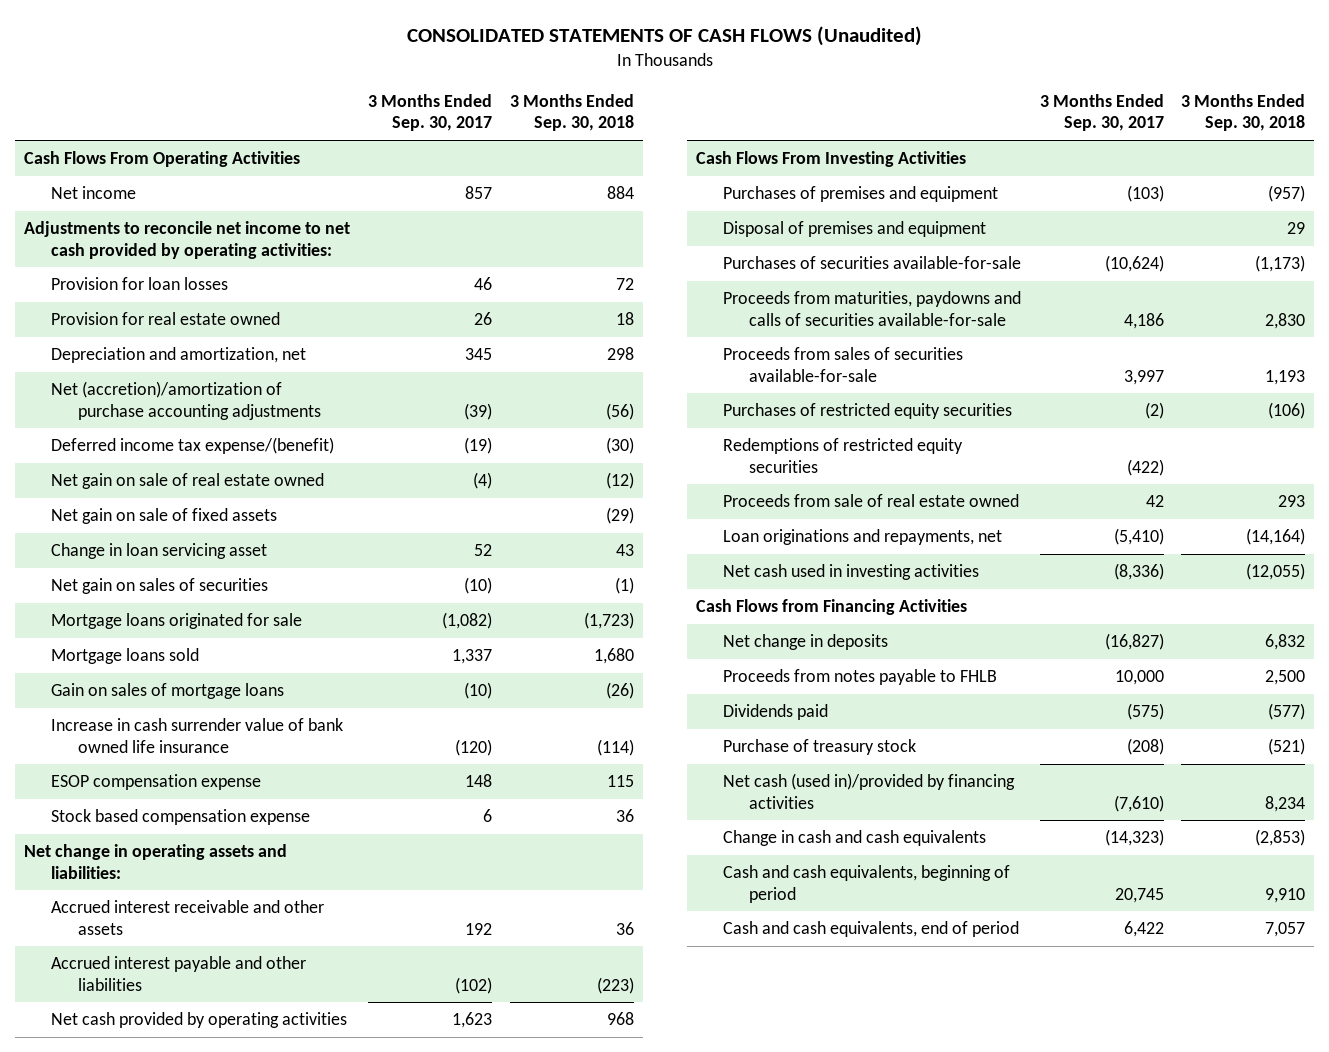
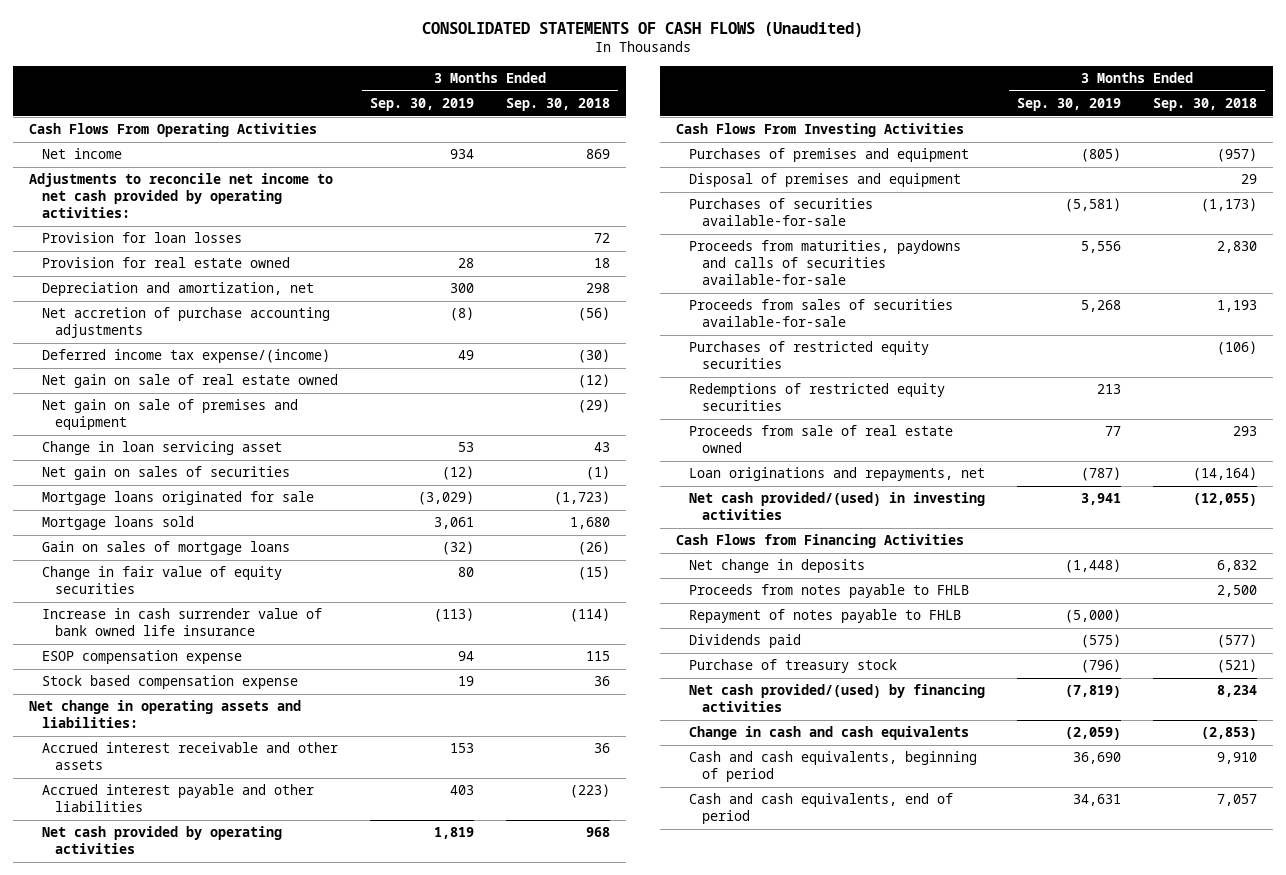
- | 3 Months Ended Sep. 30, 2017 | 3 Months Ended Sep. 30, 2018
+ | 3 Months Ended Sep. 30, 2019 | 3 Months Ended Sep. 30, 2018
- Net income | 857 | 884
+ Net income | 934 | 869
- Net (accretion)/amortization of purchase accounting adjustments | (39) | (56)
- Deferred income tax expense/(benefit) | (19) | (30)
+ Net accretion of purchase accounting adjustments | (8) | (56)
+ Deferred income tax expense/(income) | 49 | (30)
- Net gain on sale of fixed assets | | (29)
+ Net gain on sale of premises and equipment | | (29)
+ Change in fair value of equity securities | 80 | (15)
- Net cash used in investing activities | (8,336) | (12,055)
+ Net cash provided/(used) in investing activities | 3,941 | (12,055)
+ Repayment of notes payable to FHLB | (5,000) |
- Net cash (used in)/provided by financing activities | (7,610) | 8,234
+ Net cash provided/(used) by financing activities | (7,819) | 8,234

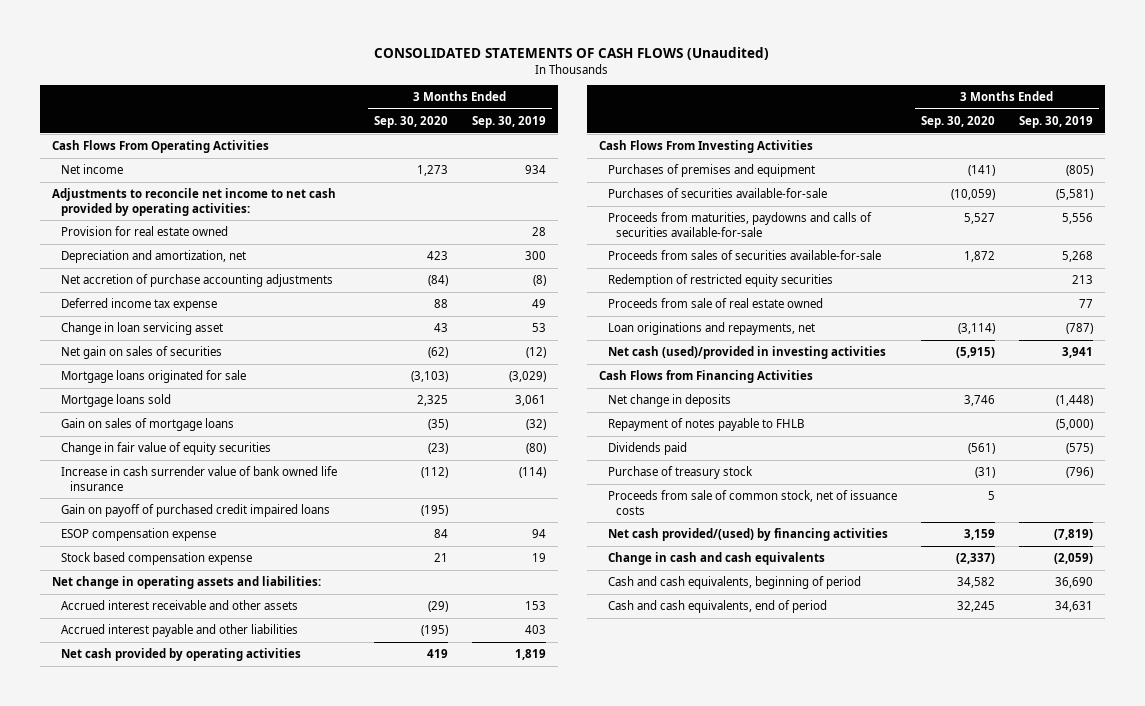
- | 3 Months Ended Sep. 30, 2019 | 3 Months Ended Sep. 30, 2018
+ | 3 Months Ended Sep. 30, 2020 | 3 Months Ended Sep. 30, 2019
- Provision for loan losses | | 72
- Deferred income tax expense/(income) | 49 | (30)
- Net gain on sale of real estate owned | | (12)
- Net gain on sale of premises and equipment | | (29)
+ Deferred income tax expense | 88 | 49
- Change in fair value of equity securities | 80 | (15)
- Increase in cash surrender value of bank owned life insurance | (113) | (114)
+ Change in fair value of equity securities | (23) | (80)
+ Increase in cash surrender value of bank owned life insurance | (112) | (114)
+ Gain on payoff of purchased credit impaired loans | (195) |
- Disposal of premises and equipment | | 29
- Purchases of restricted equity securities | | (106)
- Redemptions of restricted equity securities | 213 |
+ Redemption of restricted equity securities | | 213
- Net cash provided/(used) in investing activities | 3,941 | (12,055)
+ Net cash (used)/provided in investing activities | (5,915) | 3,941
- Proceeds from notes payable to FHLB | | 2,500
+ Proceeds from sale of common stock, net of issuance costs | 5 |

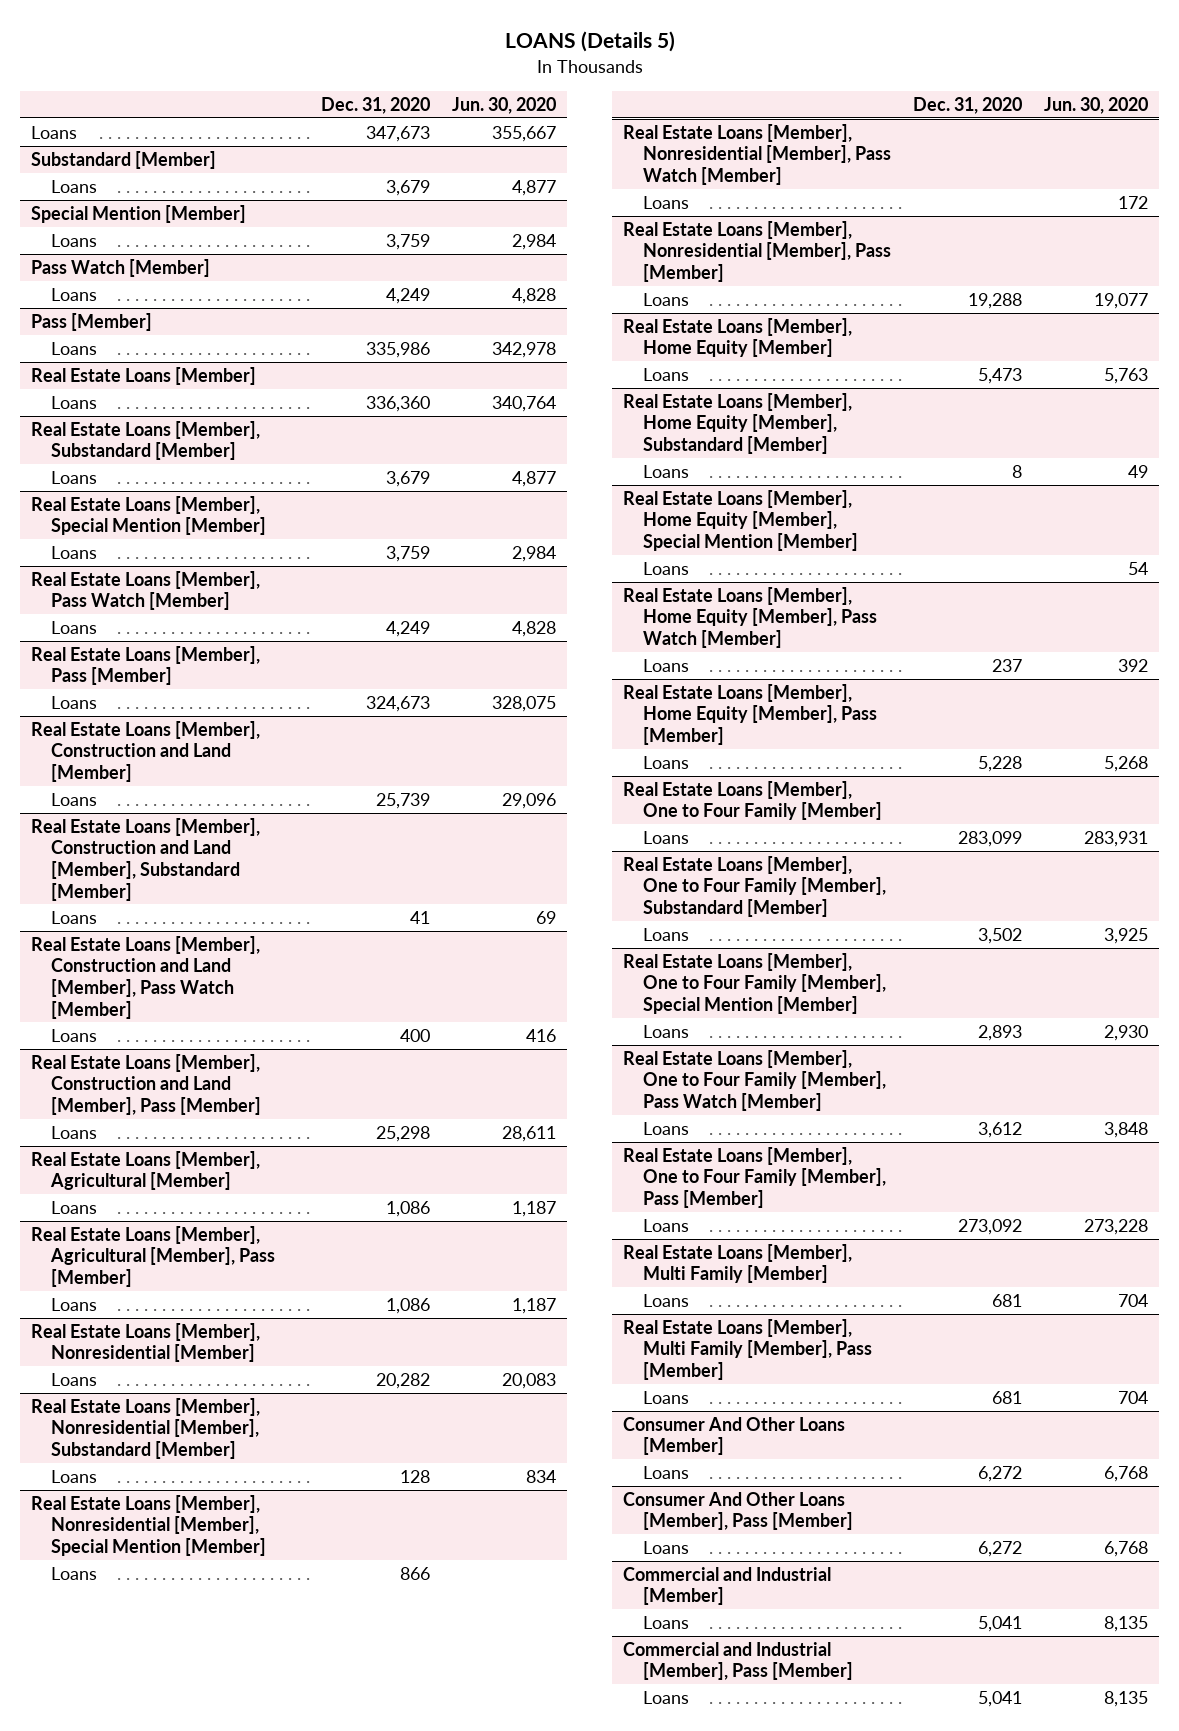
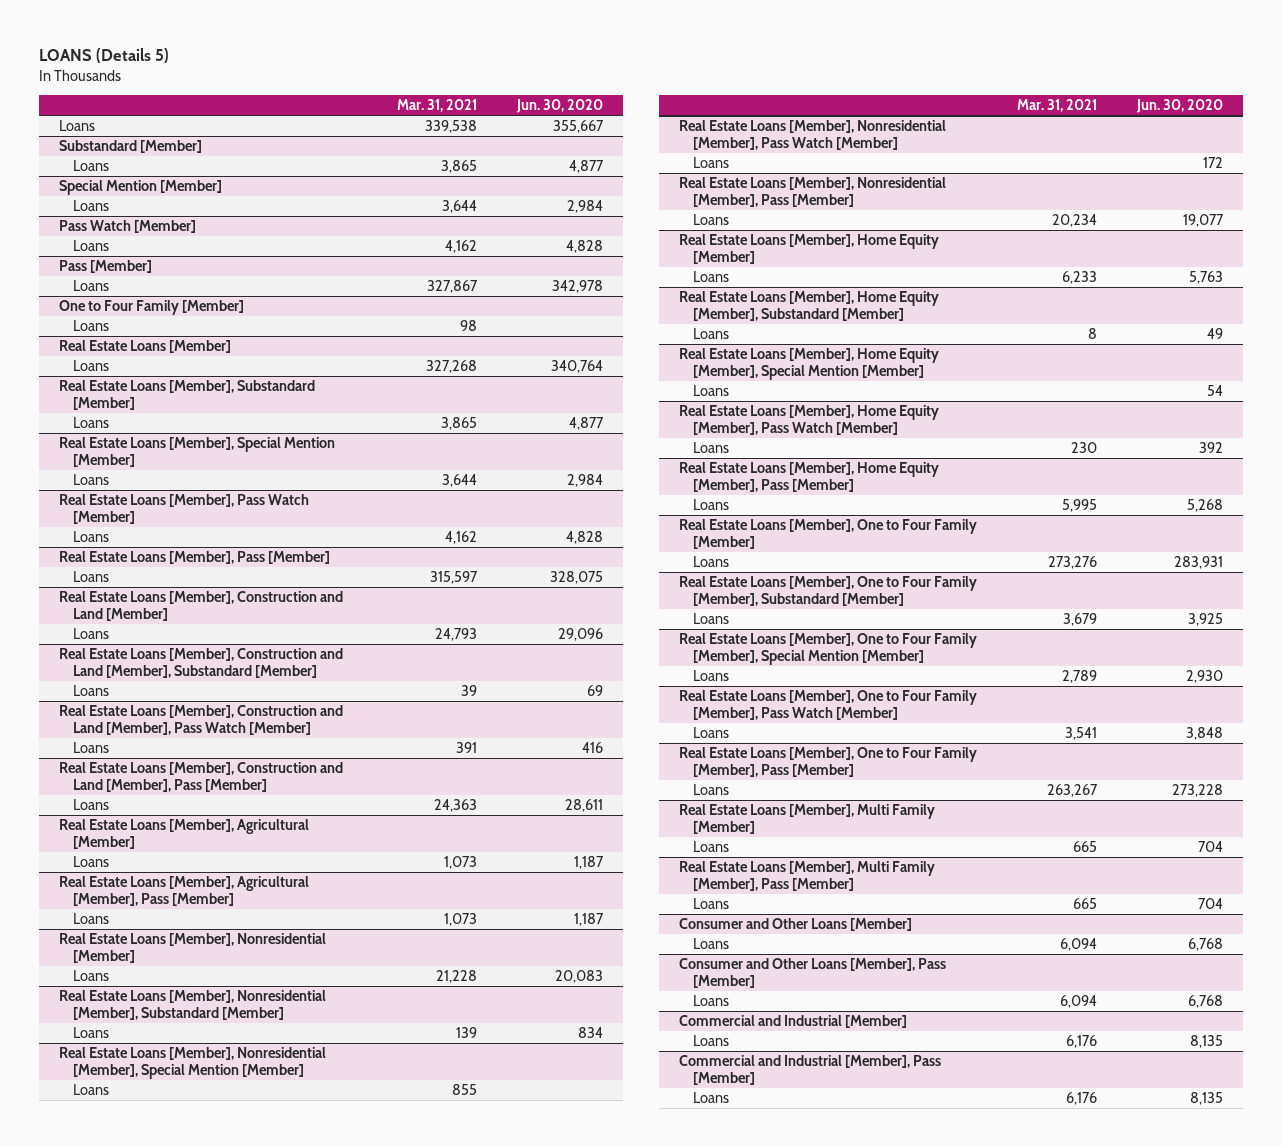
- | Dec. 31, 2020 | Jun. 30, 2020
+ | Mar. 31, 2021 | Jun. 30, 2020
+ One to Four Family [Member]
+ Loans | 98 |
- Consumer And Other Loans [Member]
+ Consumer and Other Loans [Member]
- Consumer And Other Loans [Member], Pass [Member]
+ Consumer and Other Loans [Member], Pass [Member]

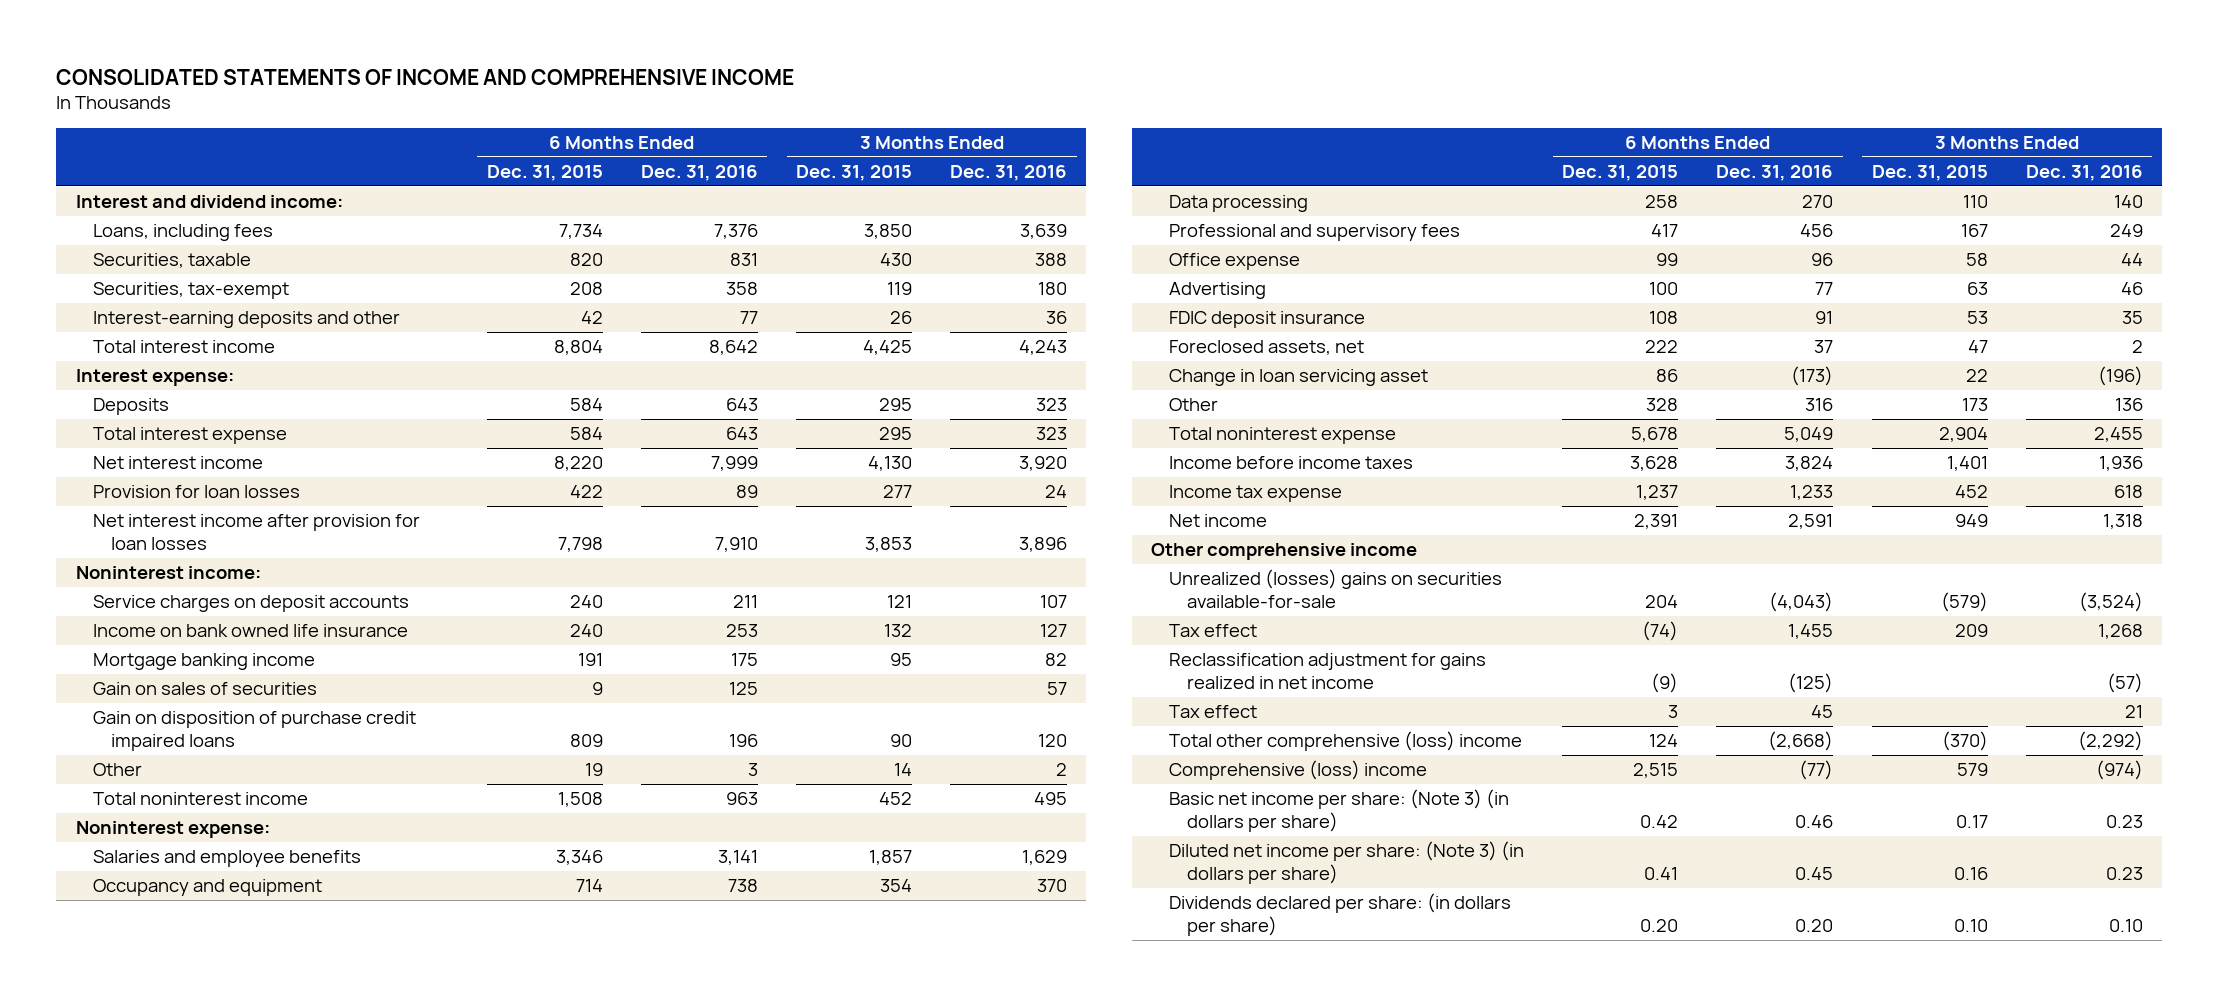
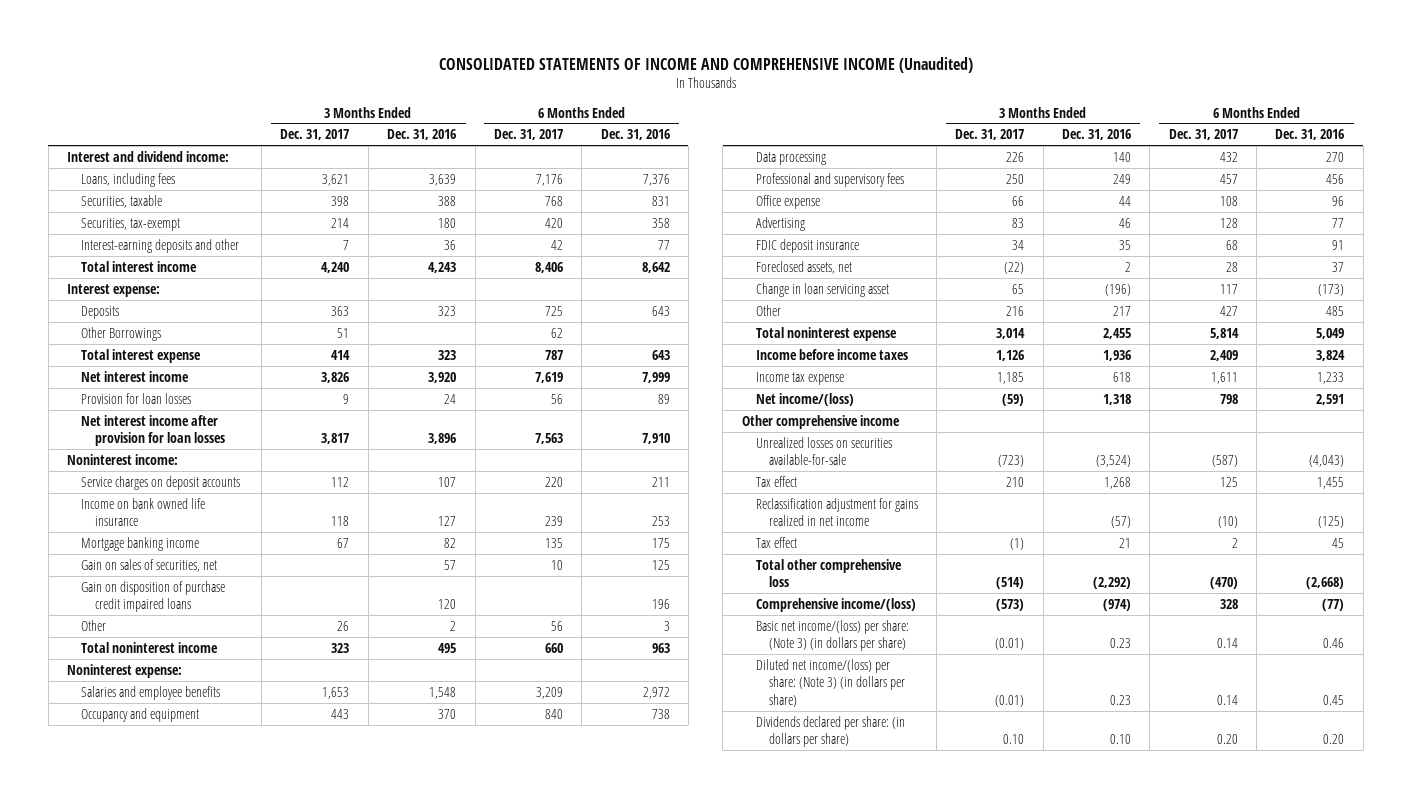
- CONSOLIDATED STATEMENTS OF INCOME AND COMPREHENSIVE INCOME
+ CONSOLIDATED STATEMENTS OF INCOME AND COMPREHENSIVE INCOME (Unaudited)
- | 6 Months Ended Dec. 31, 2015 | 6 Months Ended Dec. 31, 2016 | 3 Months Ended Dec. 31, 2015 | 3 Months Ended Dec. 31, 2016
+ | 3 Months Ended Dec. 31, 2017 | 3 Months Ended Dec. 31, 2016 | 6 Months Ended Dec. 31, 2017 | 6 Months Ended Dec. 31, 2016
+ Other Borrowings | 51 | | 62 |
- Gain on sales of securities | 9 | 125 | | 57
+ Gain on sales of securities, net | | 57 | 10 | 125
- Salaries and employee benefits | 3,346 | 3,141 | 1,857 | 1,629
+ Salaries and employee benefits | 1,653 | 1,548 | 3,209 | 2,972
- Other | 328 | 316 | 173 | 136
+ Other | 216 | 217 | 427 | 485
- Net income | 2,391 | 2,591 | 949 | 1,318
+ Net income/(loss) | (59) | 1,318 | 798 | 2,591
- Unrealized (losses) gains on securities available-for-sale | 204 | (4,043) | (579) | (3,524)
+ Unrealized losses on securities available-for-sale | (723) | (3,524) | (587) | (4,043)
- Total other comprehensive (loss) income | 124 | (2,668) | (370) | (2,292)
- Comprehensive (loss) income | 2,515 | (77) | 579 | (974)
- Basic net income per share: (Note 3) (in dollars per share) | 0.42 | 0.46 | 0.17 | 0.23
- Diluted net income per share: (Note 3) (in dollars per share) | 0.41 | 0.45 | 0.16 | 0.23
+ Total other comprehensive loss | (514) | (2,292) | (470) | (2,668)
+ Comprehensive income/(loss) | (573) | (974) | 328 | (77)
+ Basic net income/(loss) per share: (Note 3) (in dollars per share) | (0.01) | 0.23 | 0.14 | 0.46
+ Diluted net income/(loss) per share: (Note 3) (in dollars per share) | (0.01) | 0.23 | 0.14 | 0.45

